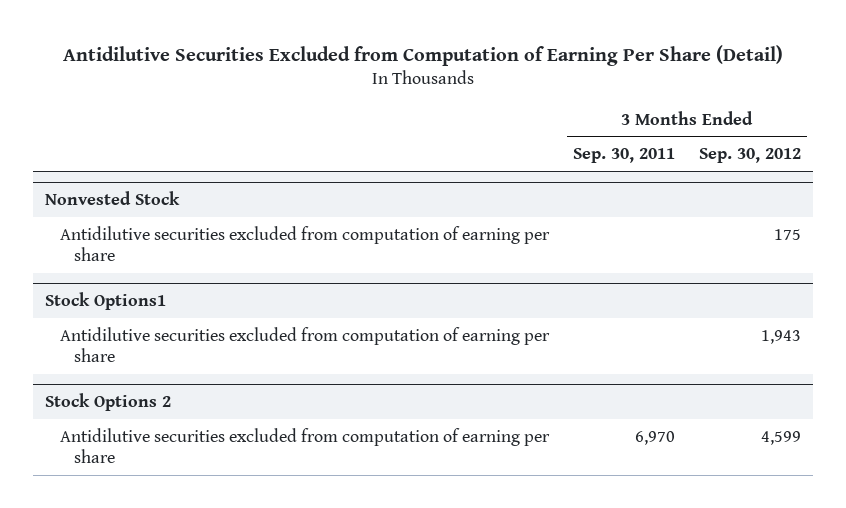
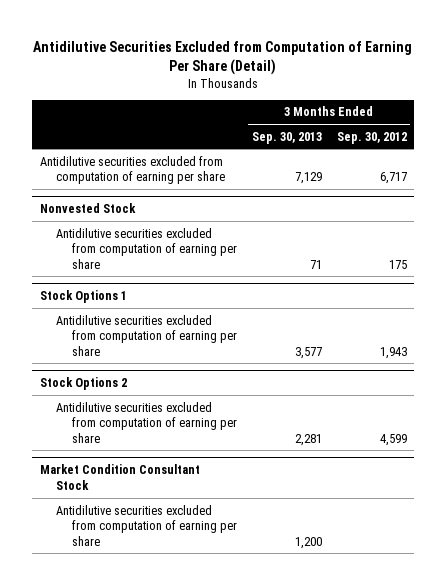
- | 3 Months Ended Sep. 30, 2011 | 3 Months Ended Sep. 30, 2012
+ | 3 Months Ended Sep. 30, 2013 | 3 Months Ended Sep. 30, 2012
+ Antidilutive securities excluded from computation of earning per share | 7,129 | 6,717
- Stock Options1
+ Stock Options 1
+ Market Condition Consultant Stock
+ Antidilutive securities excluded from computation of earning per share | 1,200 |

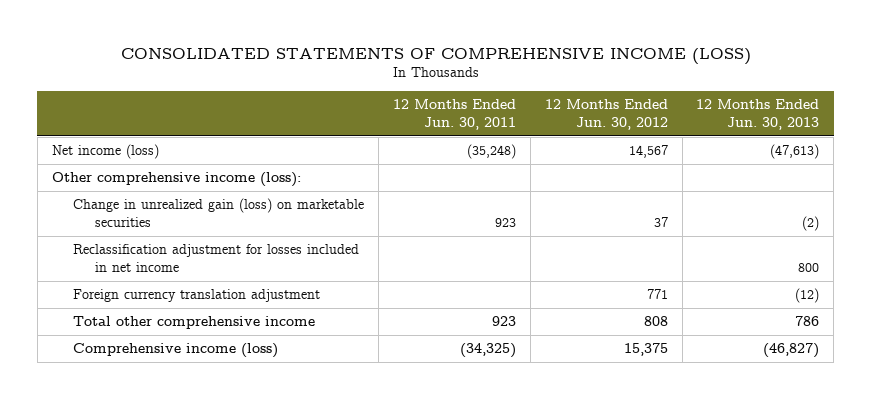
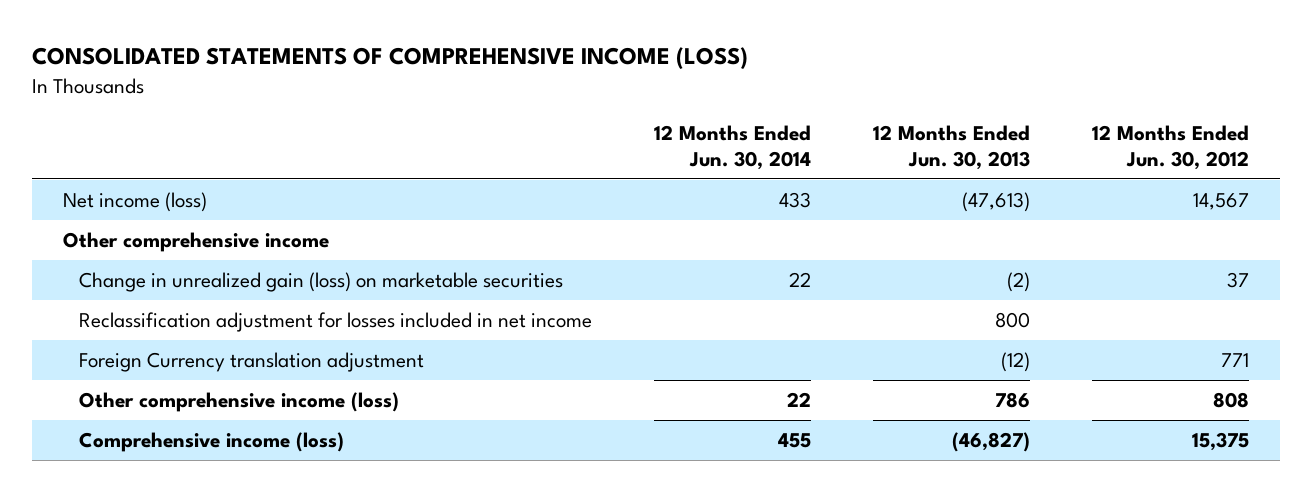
- | 12 Months Ended Jun. 30, 2011 | 12 Months Ended Jun. 30, 2012 | 12 Months Ended Jun. 30, 2013
+ | 12 Months Ended Jun. 30, 2014 | 12 Months Ended Jun. 30, 2013 | 12 Months Ended Jun. 30, 2012
- Other comprehensive income (loss):
+ Other comprehensive income
- Foreign currency translation adjustment | | 771 | (12)
- Total other comprehensive income | 923 | 808 | 786
+ Foreign Currency translation adjustment | | (12) | 771
+ Other comprehensive income (loss) | 22 | 786 | 808

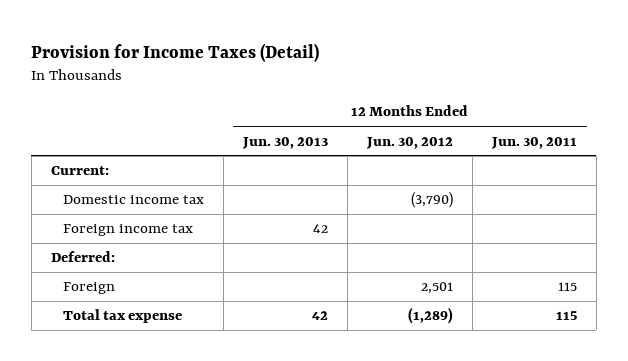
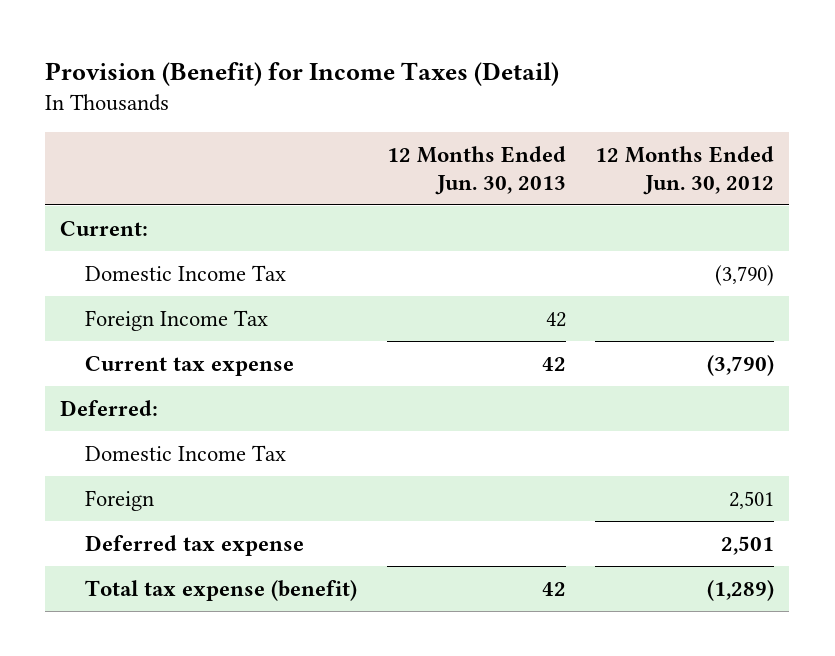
- Provision for Income Taxes (Detail)
+ Provision (Benefit) for Income Taxes (Detail)
- | 12 Months Ended Jun. 30, 2013 | 12 Months Ended Jun. 30, 2012 | 12 Months Ended Jun. 30, 2011
+ | 12 Months Ended Jun. 30, 2013 | 12 Months Ended Jun. 30, 2012
- Domestic income tax | | (3,790) |
- Foreign income tax | 42 | |
+ Domestic Income Tax | | (3,790)
+ Foreign Income Tax | 42 |
+ Current tax expense | 42 | (3,790)
+ Domestic Income Tax
- Total tax expense | 42 | (1,289) | 115
+ Deferred tax expense | | 2,501
+ Total tax expense (benefit) | 42 | (1,289)

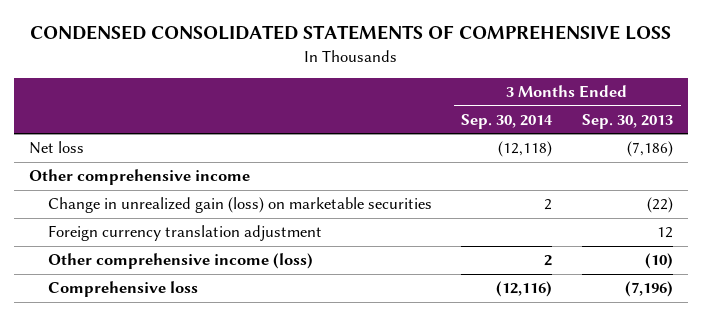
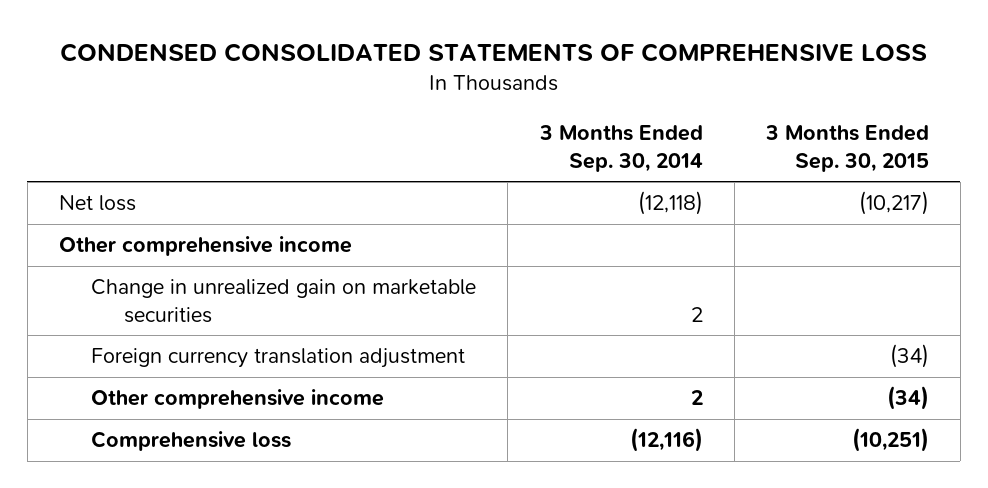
- | 3 Months Ended Sep. 30, 2014 | 3 Months Ended Sep. 30, 2013
+ | 3 Months Ended Sep. 30, 2014 | 3 Months Ended Sep. 30, 2015
- Change in unrealized gain (loss) on marketable securities | 2 | (22)
+ Change in unrealized gain on marketable securities | 2 |
- Other comprehensive income (loss) | 2 | (10)
+ Other comprehensive income | 2 | (34)

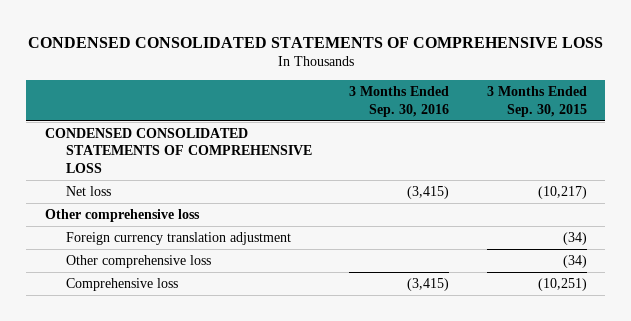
- | 3 Months Ended Sep. 30, 2014 | 3 Months Ended Sep. 30, 2015
+ | 3 Months Ended Sep. 30, 2016 | 3 Months Ended Sep. 30, 2015
+ CONDENSED CONSOLIDATED STATEMENTS OF COMPREHENSIVE LOSS
- Other comprehensive income
- Change in unrealized gain on marketable securities | 2 |
+ Other comprehensive loss
- Other comprehensive income | 2 | (34)
+ Other comprehensive loss | | (34)

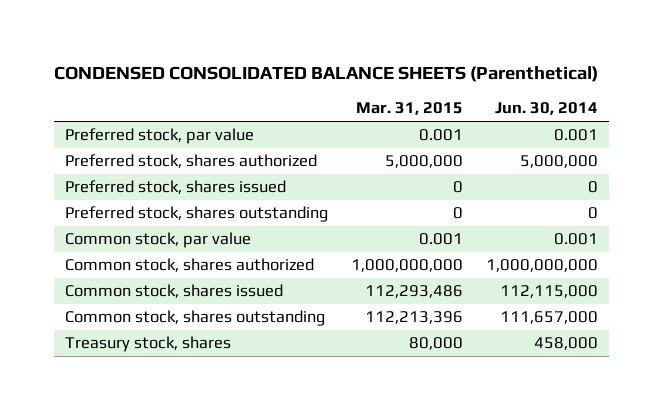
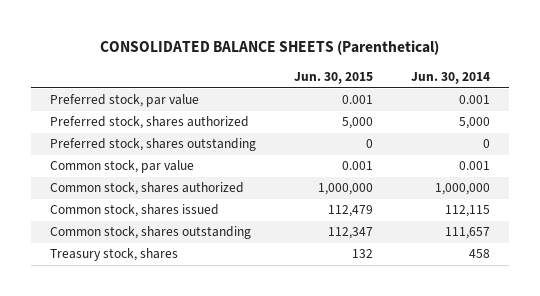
- CONDENSED CONSOLIDATED BALANCE SHEETS (Parenthetical)
+ CONSOLIDATED BALANCE SHEETS (Parenthetical)
- | Mar. 31, 2015 | Jun. 30, 2014
+ | Jun. 30, 2015 | Jun. 30, 2014
- Preferred stock, shares authorized | 5,000,000 | 5,000,000
- Preferred stock, shares issued | 0 | 0
+ Preferred stock, shares authorized | 5,000 | 5,000
- Common stock, shares authorized | 1,000,000,000 | 1,000,000,000
- Common stock, shares issued | 112,293,486 | 112,115,000
- Common stock, shares outstanding | 112,213,396 | 111,657,000
- Treasury stock, shares | 80,000 | 458,000
+ Common stock, shares authorized | 1,000,000 | 1,000,000
+ Common stock, shares issued | 112,479 | 112,115
+ Common stock, shares outstanding | 112,347 | 111,657
+ Treasury stock, shares | 132 | 458

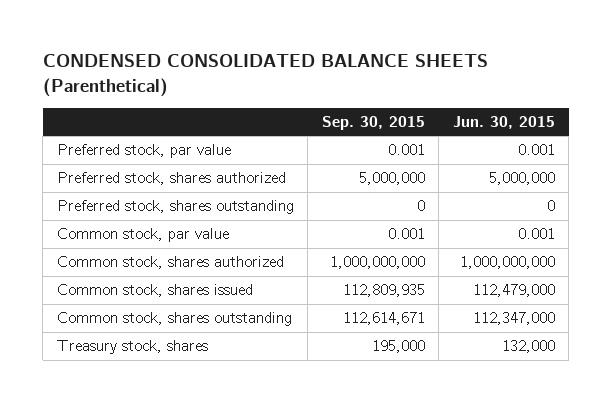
- CONSOLIDATED BALANCE SHEETS (Parenthetical)
+ CONDENSED CONSOLIDATED BALANCE SHEETS (Parenthetical)
- | Jun. 30, 2015 | Jun. 30, 2014
+ | Sep. 30, 2015 | Jun. 30, 2015
- Preferred stock, shares authorized | 5,000 | 5,000
+ Preferred stock, shares authorized | 5,000,000 | 5,000,000
- Common stock, shares authorized | 1,000,000 | 1,000,000
- Common stock, shares issued | 112,479 | 112,115
- Common stock, shares outstanding | 112,347 | 111,657
- Treasury stock, shares | 132 | 458
+ Common stock, shares authorized | 1,000,000,000 | 1,000,000,000
+ Common stock, shares issued | 112,809,935 | 112,479,000
+ Common stock, shares outstanding | 112,614,671 | 112,347,000
+ Treasury stock, shares | 195,000 | 132,000

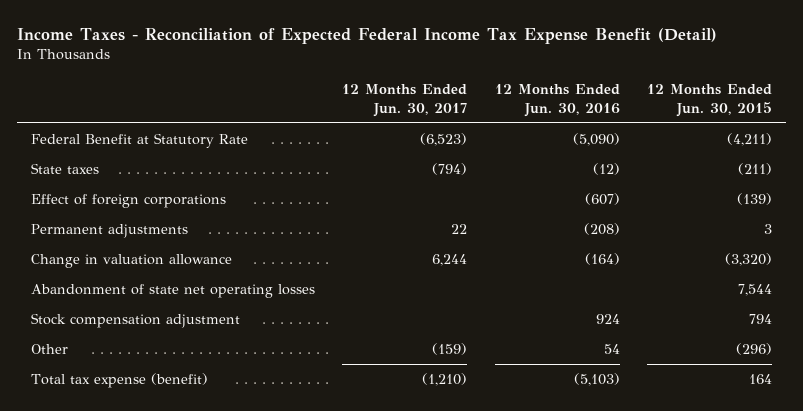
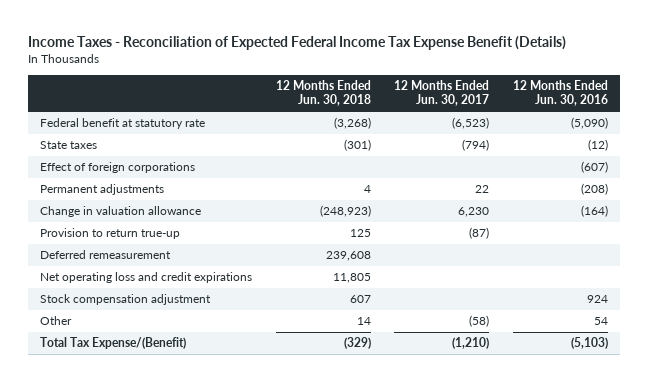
- Income Taxes - Reconciliation of Expected Federal Income Tax Expense Benefit (Detail)
+ Income Taxes - Reconciliation of Expected Federal Income Tax Expense Benefit (Details)
- | 12 Months Ended Jun. 30, 2017 | 12 Months Ended Jun. 30, 2016 | 12 Months Ended Jun. 30, 2015
+ | 12 Months Ended Jun. 30, 2018 | 12 Months Ended Jun. 30, 2017 | 12 Months Ended Jun. 30, 2016
- Federal Benefit at Statutory Rate | (6,523) | (5,090) | (4,211)
+ Federal benefit at statutory rate | (3,268) | (6,523) | (5,090)
- Change in valuation allowance | 6,244 | (164) | (3,320)
- Abandonment of state net operating losses | | | 7,544
+ Change in valuation allowance | (248,923) | 6,230 | (164)
+ Provision to return true-up | 125 | (87) |
+ Deferred remeasurement | 239,608 | |
+ Net operating loss and credit expirations | 11,805 | |
- Other | (159) | 54 | (296)
- Total tax expense (benefit) | (1,210) | (5,103) | 164
+ Other | 14 | (58) | 54
+ Total Tax Expense/(Benefit) | (329) | (1,210) | (5,103)

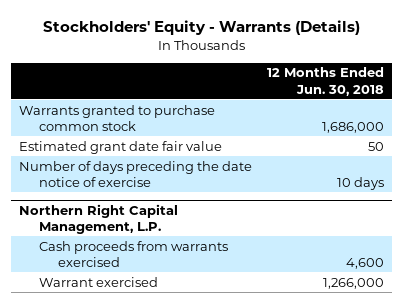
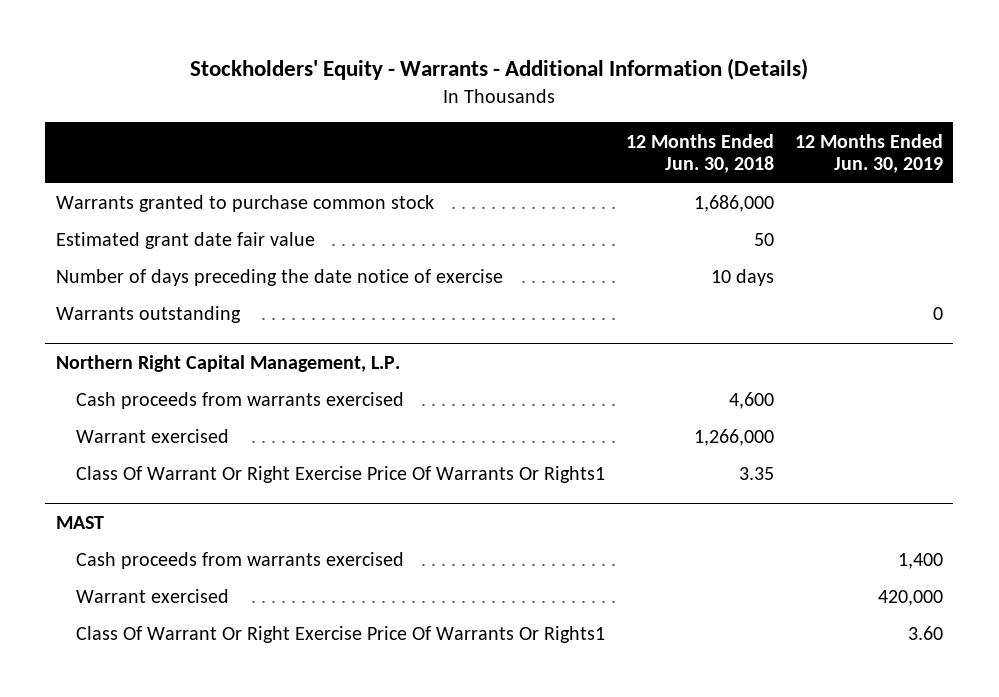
- Stockholders' Equity - Warrants (Details)
+ Stockholders' Equity - Warrants - Additional Information (Details)
- | 12 Months Ended Jun. 30, 2018
+ | 12 Months Ended Jun. 30, 2018 | 12 Months Ended Jun. 30, 2019
+ Warrants outstanding | | 0
@ Northern Right Capital Management, L.P.
+ Class Of Warrant Or Right Exercise Price Of Warrants Or Rights1 | 3.35 |
+ MAST
+ Cash proceeds from warrants exercised | | 1,400
+ Warrant exercised | | 420,000
+ Class Of Warrant Or Right Exercise Price Of Warrants Or Rights1 | | 3.60

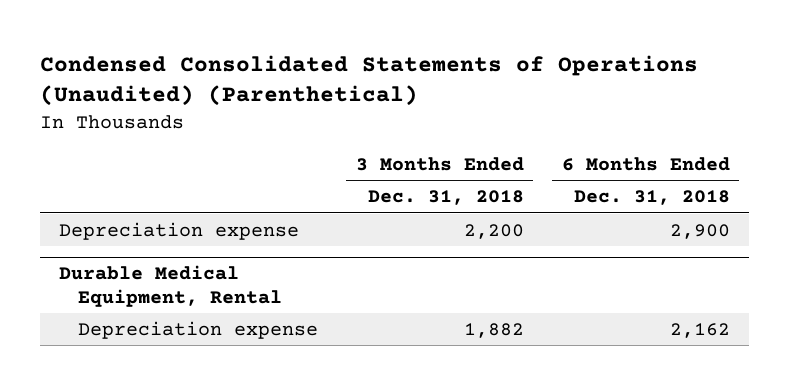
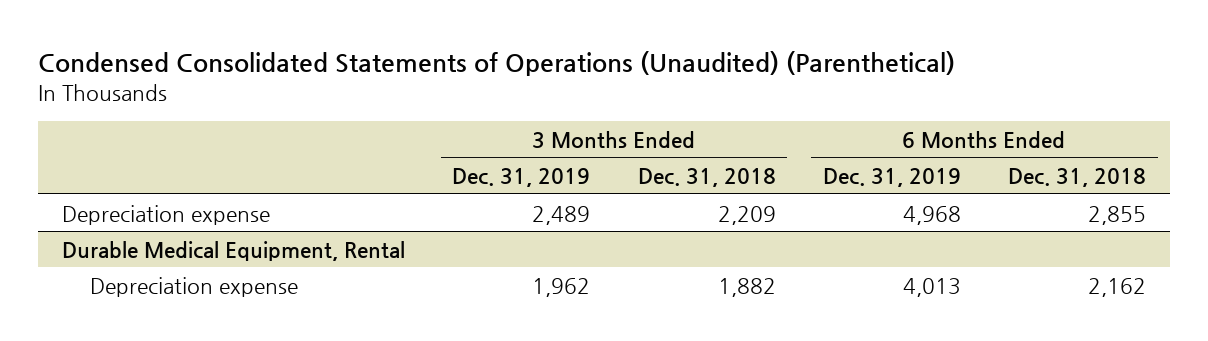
- | 3 Months Ended Dec. 31, 2018 | 6 Months Ended Dec. 31, 2018
+ | 3 Months Ended Dec. 31, 2019 | 3 Months Ended Dec. 31, 2018 | 6 Months Ended Dec. 31, 2019 | 6 Months Ended Dec. 31, 2018
- Depreciation expense | 2,200 | 2,900
+ Depreciation expense | 2,489 | 2,209 | 4,968 | 2,855

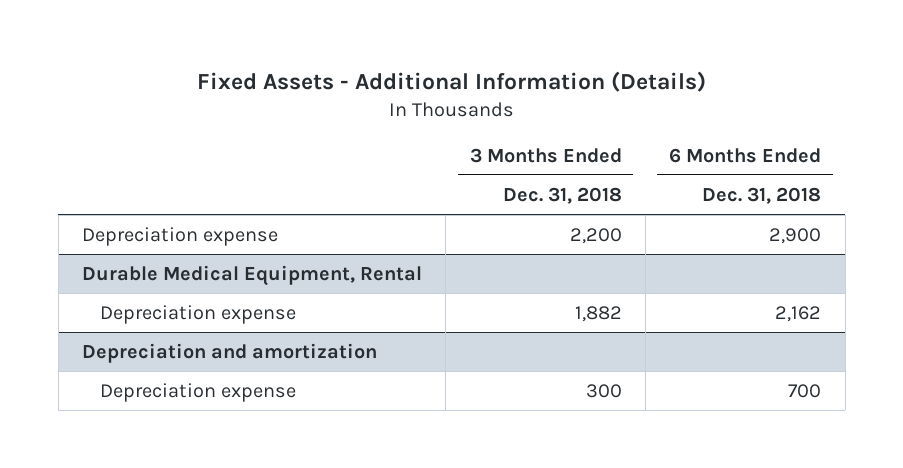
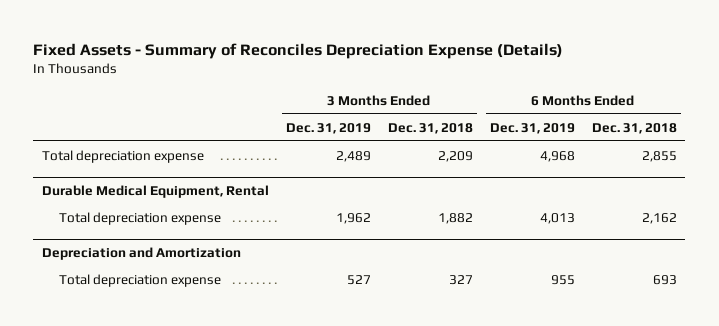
- Fixed Assets - Additional Information (Details)
+ Fixed Assets - Summary of Reconciles Depreciation Expense (Details)
- | 3 Months Ended Dec. 31, 2018 | 6 Months Ended Dec. 31, 2018
+ | 3 Months Ended Dec. 31, 2019 | 3 Months Ended Dec. 31, 2018 | 6 Months Ended Dec. 31, 2019 | 6 Months Ended Dec. 31, 2018
- Depreciation expense | 2,200 | 2,900
+ Total depreciation expense | 2,489 | 2,209 | 4,968 | 2,855
@ Durable Medical Equipment, Rental
- Depreciation expense | 1,882 | 2,162
- Depreciation and amortization
- Depreciation expense | 300 | 700
@ Durable Medical Equipment, Rental
+ Total depreciation expense | 1,962 | 1,882 | 4,013 | 2,162
+ Depreciation and Amortization
+ Total depreciation expense | 527 | 327 | 955 | 693

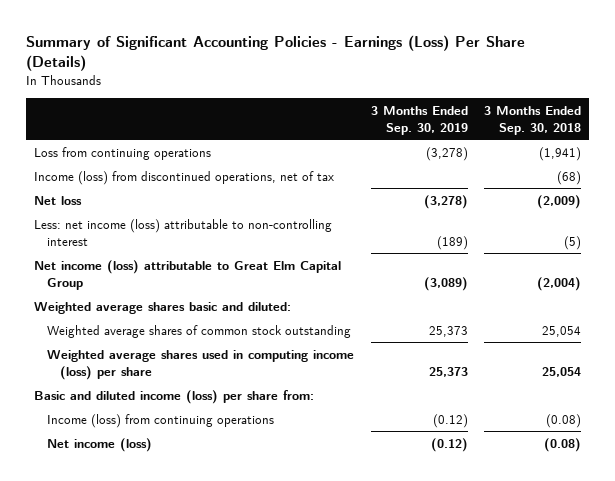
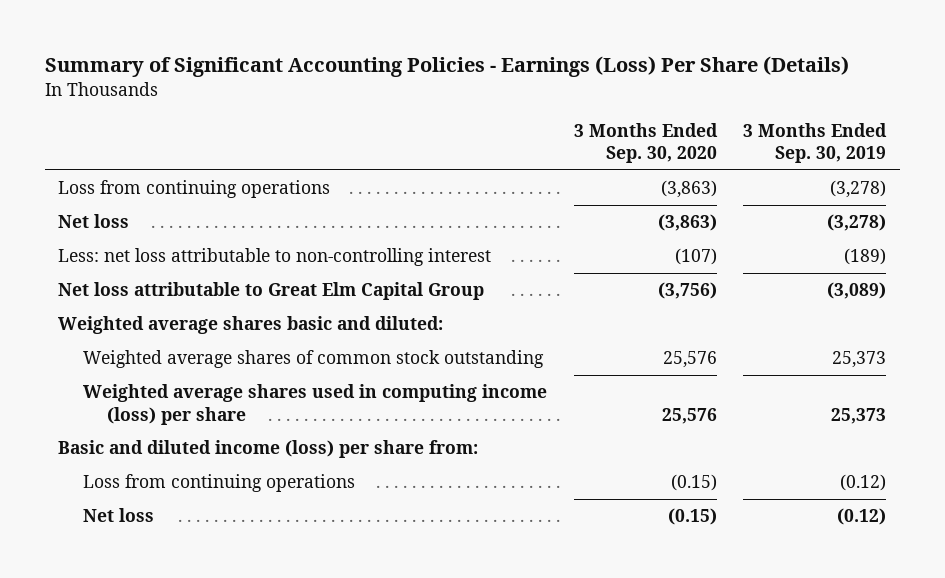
- | 3 Months Ended Sep. 30, 2019 | 3 Months Ended Sep. 30, 2018
+ | 3 Months Ended Sep. 30, 2020 | 3 Months Ended Sep. 30, 2019
- Income (loss) from discontinued operations, net of tax | | (68)
- Less: net income (loss) attributable to non-controlling interest | (189) | (5)
- Net income (loss) attributable to Great Elm Capital Group | (3,089) | (2,004)
+ Less: net loss attributable to non-controlling interest | (107) | (189)
+ Net loss attributable to Great Elm Capital Group | (3,756) | (3,089)
- Income (loss) from continuing operations | (0.12) | (0.08)
- Net income (loss) | (0.12) | (0.08)
+ Loss from continuing operations | (0.15) | (0.12)
+ Net loss | (0.15) | (0.12)

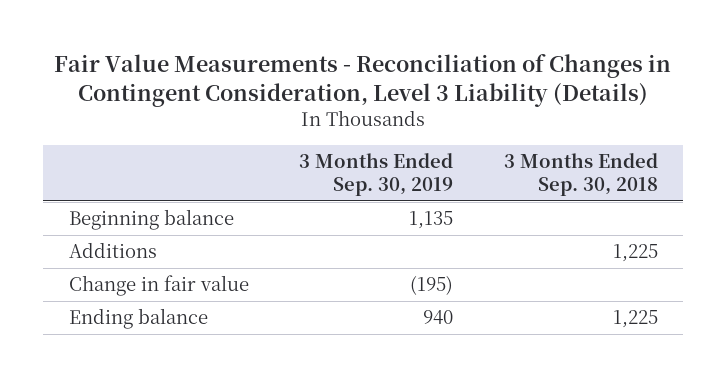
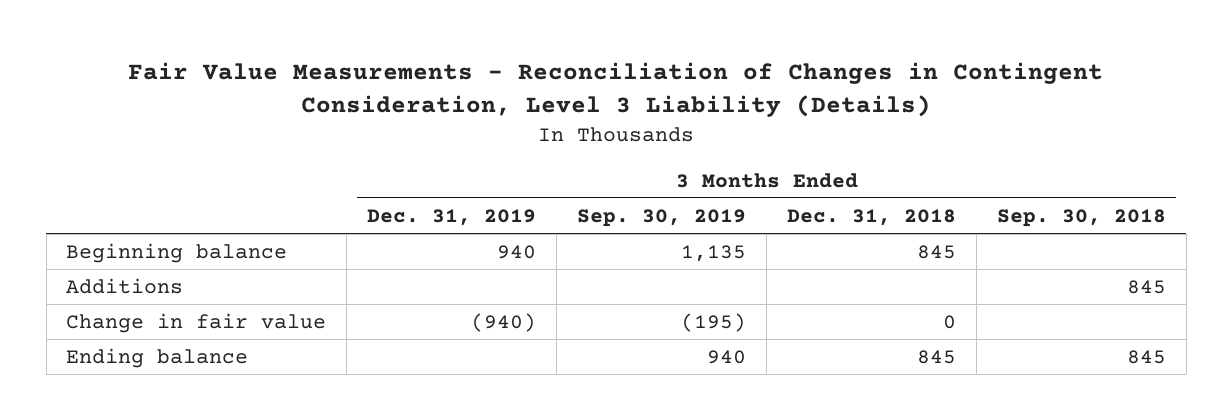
- | 3 Months Ended Sep. 30, 2019 | 3 Months Ended Sep. 30, 2018
+ | 3 Months Ended Dec. 31, 2019 | 3 Months Ended Sep. 30, 2019 | 3 Months Ended Dec. 31, 2018 | 3 Months Ended Sep. 30, 2018
- Additions | | 1,225
+ Additions | | | | 845
- Ending balance | 940 | 1,225
+ Ending balance | | 940 | 845 | 845

